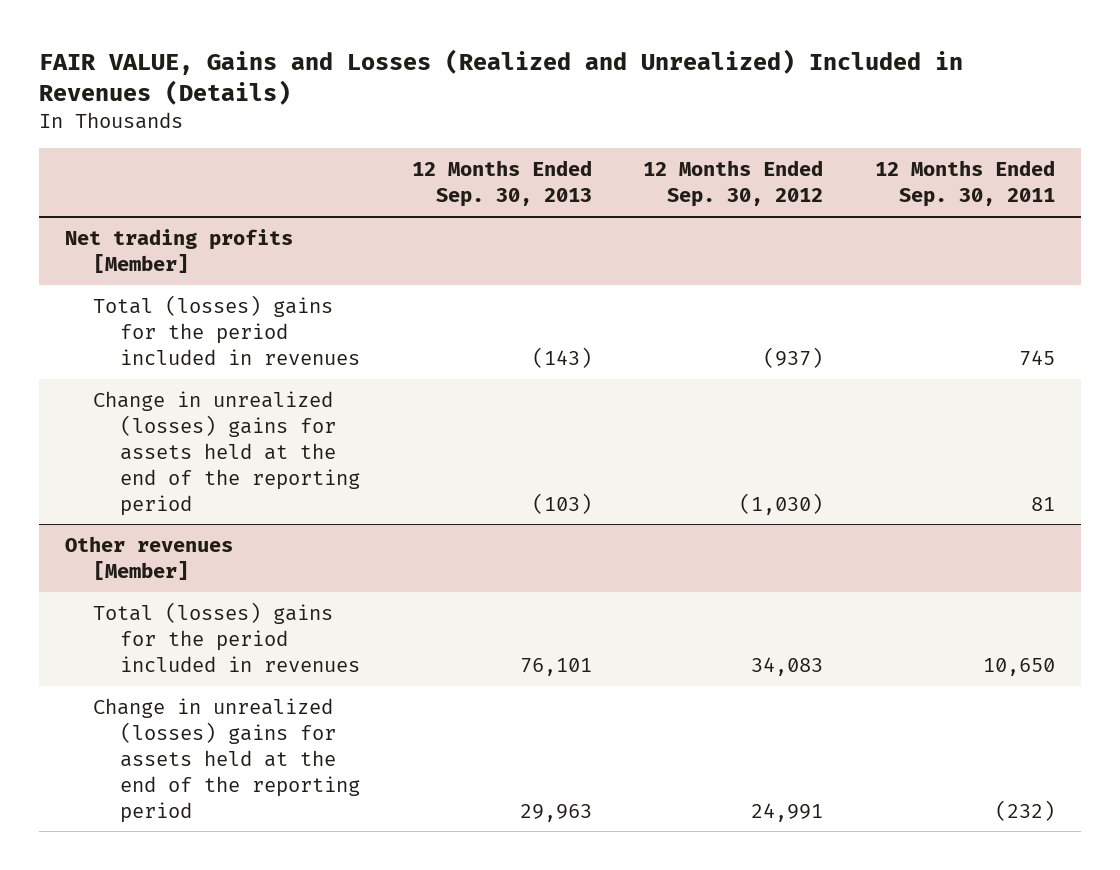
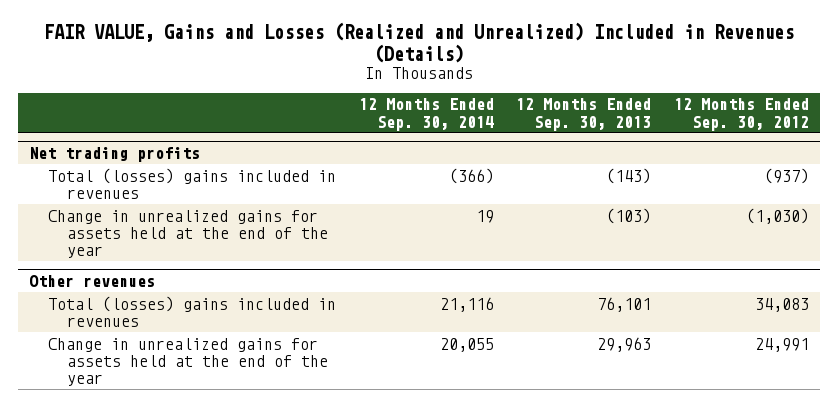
- | 12 Months Ended Sep. 30, 2013 | 12 Months Ended Sep. 30, 2012 | 12 Months Ended Sep. 30, 2011
+ | 12 Months Ended Sep. 30, 2014 | 12 Months Ended Sep. 30, 2013 | 12 Months Ended Sep. 30, 2012
- Net trading profits [Member]
- Total (losses) gains for the period included in revenues | (143) | (937) | 745
- Change in unrealized (losses) gains for assets held at the end of the reporting period | (103) | (1,030) | 81
- Other revenues [Member]
- Total (losses) gains for the period included in revenues | 76,101 | 34,083 | 10,650
- Change in unrealized (losses) gains for assets held at the end of the reporting period | 29,963 | 24,991 | (232)
+ Net trading profits
+ Total (losses) gains included in revenues | (366) | (143) | (937)
+ Change in unrealized gains for assets held at the end of the year | 19 | (103) | (1,030)
+ Other revenues
+ Total (losses) gains included in revenues | 21,116 | 76,101 | 34,083
+ Change in unrealized gains for assets held at the end of the year | 20,055 | 29,963 | 24,991

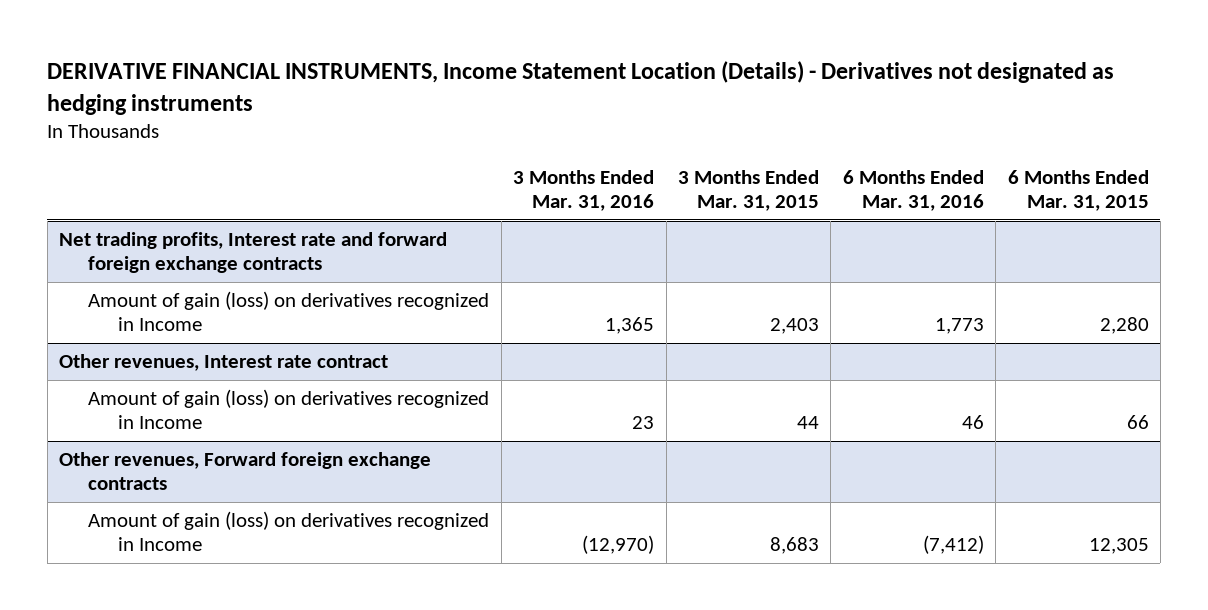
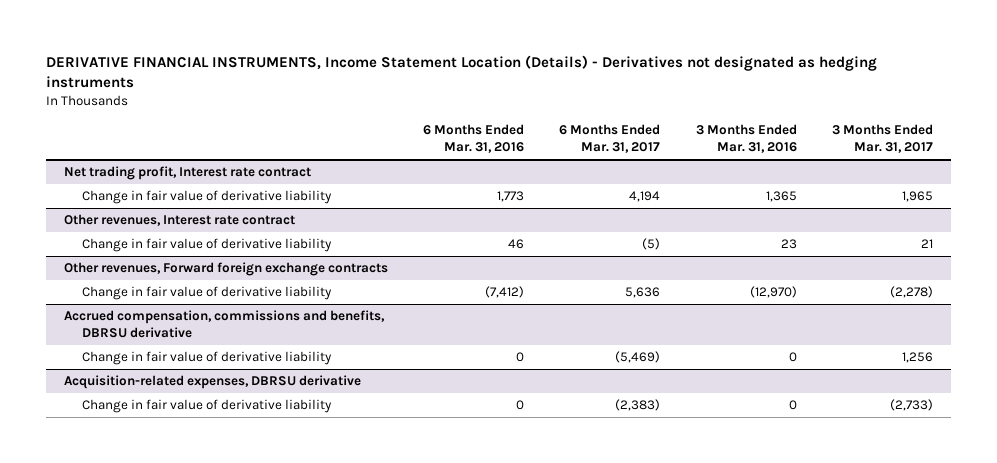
- | 3 Months Ended Mar. 31, 2016 | 3 Months Ended Mar. 31, 2015 | 6 Months Ended Mar. 31, 2016 | 6 Months Ended Mar. 31, 2015
+ | 6 Months Ended Mar. 31, 2016 | 6 Months Ended Mar. 31, 2017 | 3 Months Ended Mar. 31, 2016 | 3 Months Ended Mar. 31, 2017
- Net trading profits, Interest rate and forward foreign exchange contracts
- Amount of gain (loss) on derivatives recognized in Income | 1,365 | 2,403 | 1,773 | 2,280
+ Net trading profit, Interest rate contract
+ Change in fair value of derivative liability | 1,773 | 4,194 | 1,365 | 1,965
@ Other revenues, Interest rate contract
- Amount of gain (loss) on derivatives recognized in Income | 23 | 44 | 46 | 66
+ Change in fair value of derivative liability | 46 | (5) | 23 | 21
@ Other revenues, Forward foreign exchange contracts
- Amount of gain (loss) on derivatives recognized in Income | (12,970) | 8,683 | (7,412) | 12,305
+ Change in fair value of derivative liability | (7,412) | 5,636 | (12,970) | (2,278)
+ Accrued compensation, commissions and benefits, DBRSU derivative
+ Change in fair value of derivative liability | 0 | (5,469) | 0 | 1,256
+ Acquisition-related expenses, DBRSU derivative
+ Change in fair value of derivative liability | 0 | (2,383) | 0 | (2,733)

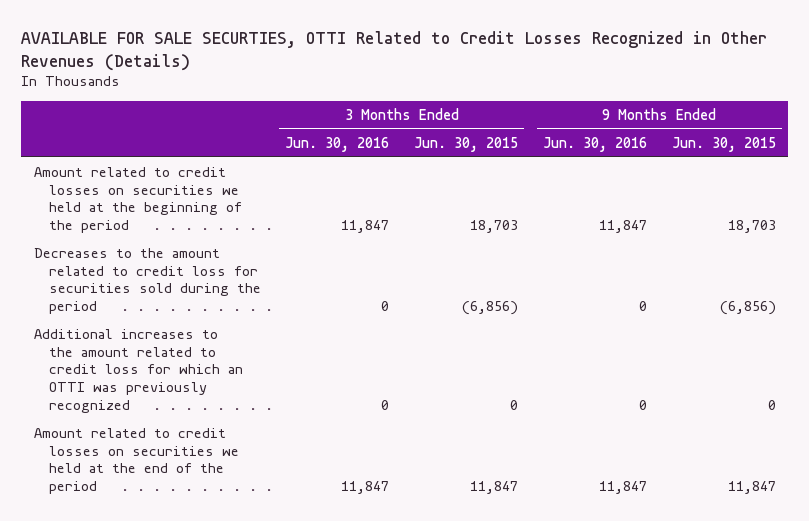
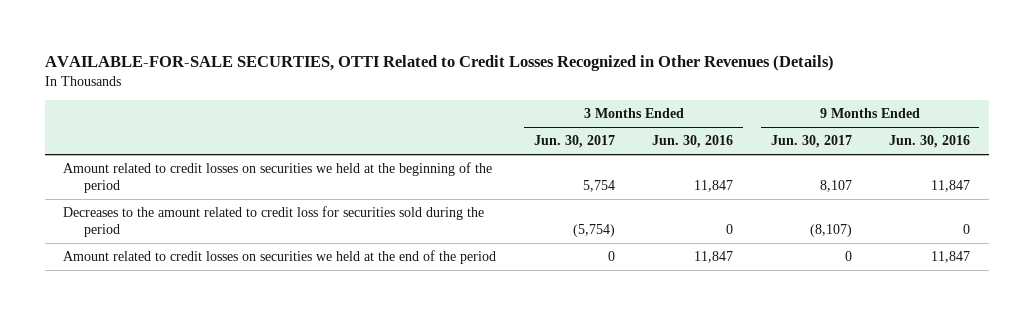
- AVAILABLE FOR SALE SECURTIES, OTTI Related to Credit Losses Recognized in Other Revenues (Details)
+ AVAILABLE-FOR-SALE SECURTIES, OTTI Related to Credit Losses Recognized in Other Revenues (Details)
- | 3 Months Ended Jun. 30, 2016 | 3 Months Ended Jun. 30, 2015 | 9 Months Ended Jun. 30, 2016 | 9 Months Ended Jun. 30, 2015
+ | 3 Months Ended Jun. 30, 2017 | 3 Months Ended Jun. 30, 2016 | 9 Months Ended Jun. 30, 2017 | 9 Months Ended Jun. 30, 2016
- Additional increases to the amount related to credit loss for which an OTTI was previously recognized | 0 | 0 | 0 | 0

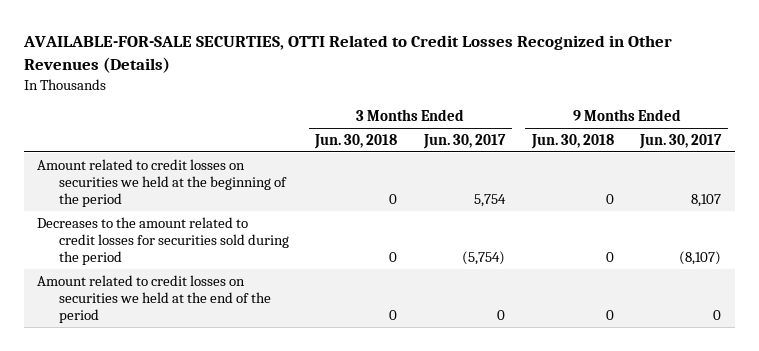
- | 3 Months Ended Jun. 30, 2017 | 3 Months Ended Jun. 30, 2016 | 9 Months Ended Jun. 30, 2017 | 9 Months Ended Jun. 30, 2016
+ | 3 Months Ended Jun. 30, 2018 | 3 Months Ended Jun. 30, 2017 | 9 Months Ended Jun. 30, 2018 | 9 Months Ended Jun. 30, 2017
- Decreases to the amount related to credit loss for securities sold during the period | (5,754) | 0 | (8,107) | 0
+ Decreases to the amount related to credit losses for securities sold during the period | 0 | (5,754) | 0 | (8,107)

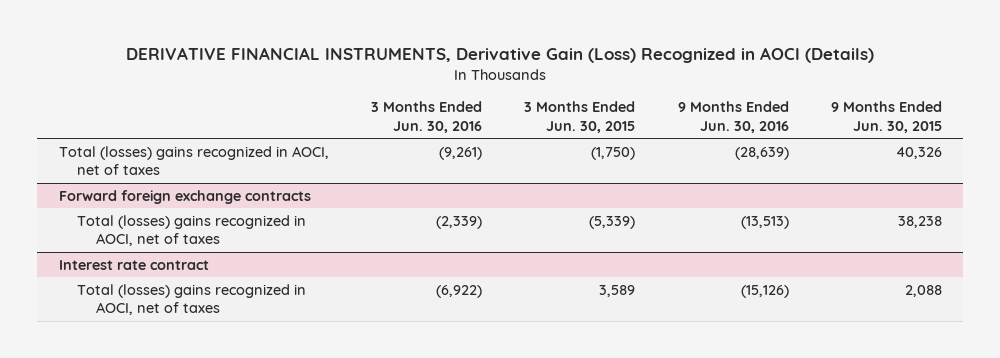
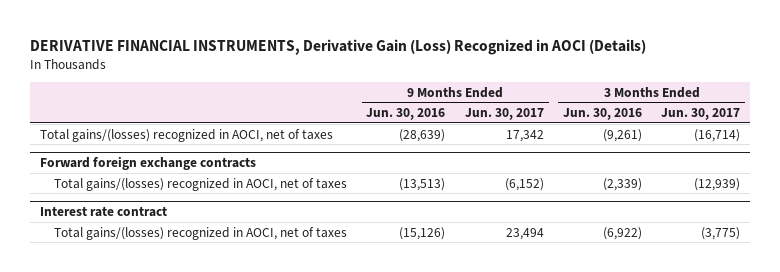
- | 3 Months Ended Jun. 30, 2016 | 3 Months Ended Jun. 30, 2015 | 9 Months Ended Jun. 30, 2016 | 9 Months Ended Jun. 30, 2015
+ | 9 Months Ended Jun. 30, 2016 | 9 Months Ended Jun. 30, 2017 | 3 Months Ended Jun. 30, 2016 | 3 Months Ended Jun. 30, 2017
- Total (losses) gains recognized in AOCI, net of taxes | (9,261) | (1,750) | (28,639) | 40,326
+ Total gains/(losses) recognized in AOCI, net of taxes | (28,639) | 17,342 | (9,261) | (16,714)
@ Forward foreign exchange contracts
- Total (losses) gains recognized in AOCI, net of taxes | (2,339) | (5,339) | (13,513) | 38,238
+ Total gains/(losses) recognized in AOCI, net of taxes | (13,513) | (6,152) | (2,339) | (12,939)
@ Interest rate contract
- Total (losses) gains recognized in AOCI, net of taxes | (6,922) | 3,589 | (15,126) | 2,088
+ Total gains/(losses) recognized in AOCI, net of taxes | (15,126) | 23,494 | (6,922) | (3,775)

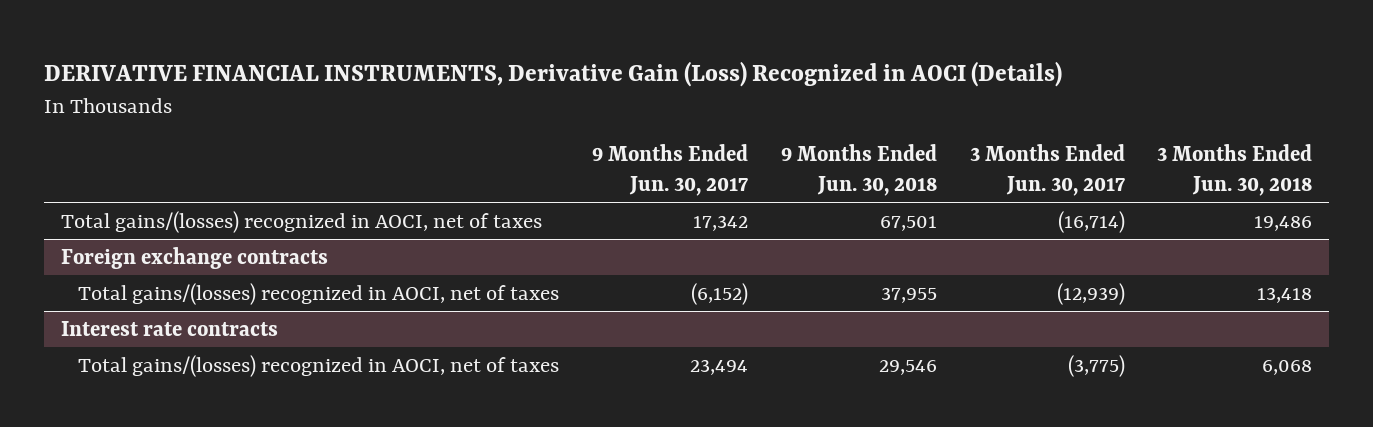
- | 9 Months Ended Jun. 30, 2016 | 9 Months Ended Jun. 30, 2017 | 3 Months Ended Jun. 30, 2016 | 3 Months Ended Jun. 30, 2017
+ | 9 Months Ended Jun. 30, 2017 | 9 Months Ended Jun. 30, 2018 | 3 Months Ended Jun. 30, 2017 | 3 Months Ended Jun. 30, 2018
- Forward foreign exchange contracts
+ Foreign exchange contracts
- Interest rate contract
+ Interest rate contracts

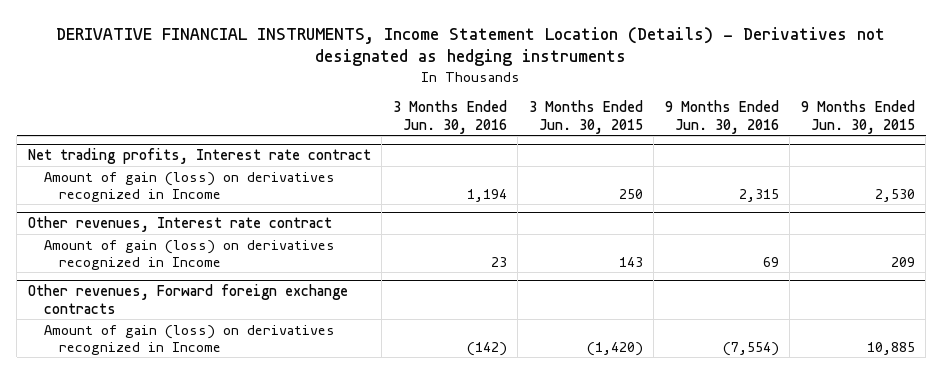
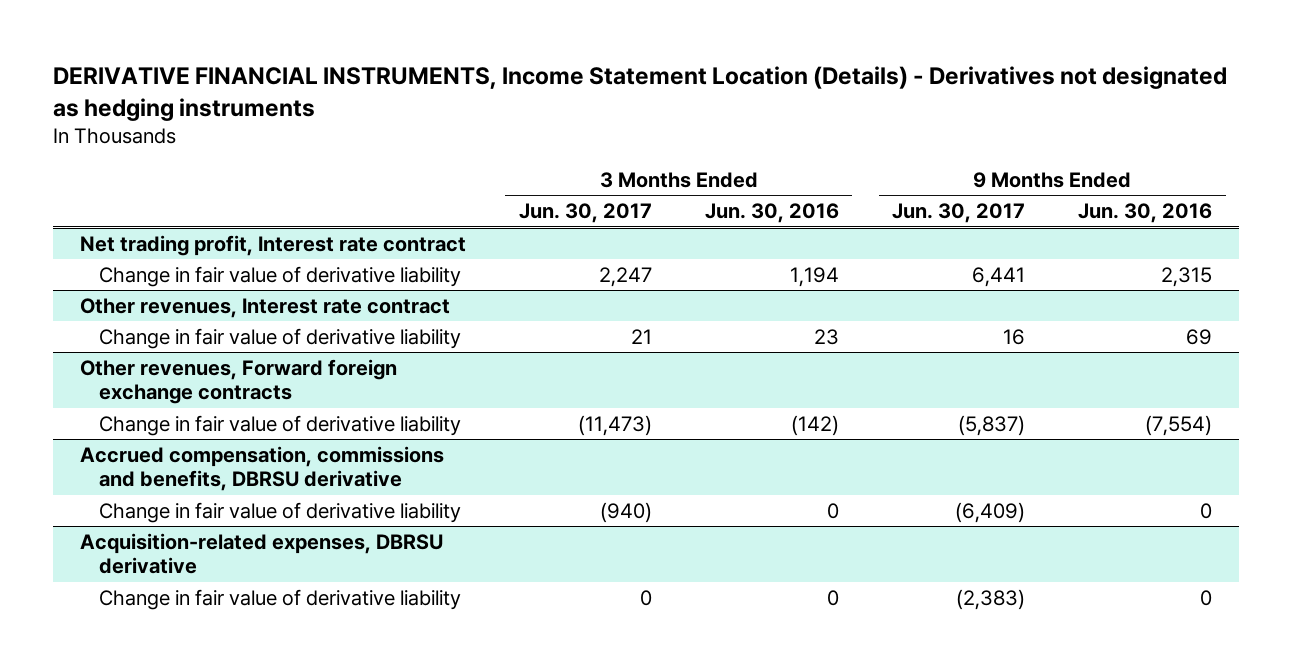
- | 3 Months Ended Jun. 30, 2016 | 3 Months Ended Jun. 30, 2015 | 9 Months Ended Jun. 30, 2016 | 9 Months Ended Jun. 30, 2015
+ | 3 Months Ended Jun. 30, 2017 | 3 Months Ended Jun. 30, 2016 | 9 Months Ended Jun. 30, 2017 | 9 Months Ended Jun. 30, 2016
- Net trading profits, Interest rate contract
- Amount of gain (loss) on derivatives recognized in Income | 1,194 | 250 | 2,315 | 2,530
+ Net trading profit, Interest rate contract
+ Change in fair value of derivative liability | 2,247 | 1,194 | 6,441 | 2,315
@ Other revenues, Interest rate contract
- Amount of gain (loss) on derivatives recognized in Income | 23 | 143 | 69 | 209
+ Change in fair value of derivative liability | 21 | 23 | 16 | 69
@ Other revenues, Forward foreign exchange contracts
- Amount of gain (loss) on derivatives recognized in Income | (142) | (1,420) | (7,554) | 10,885
+ Change in fair value of derivative liability | (11,473) | (142) | (5,837) | (7,554)
+ Accrued compensation, commissions and benefits, DBRSU derivative
+ Change in fair value of derivative liability | (940) | 0 | (6,409) | 0
+ Acquisition-related expenses, DBRSU derivative
+ Change in fair value of derivative liability | 0 | 0 | (2,383) | 0

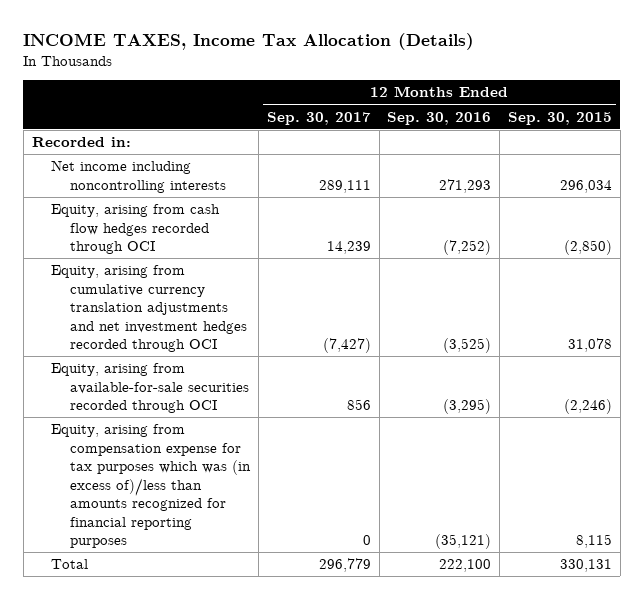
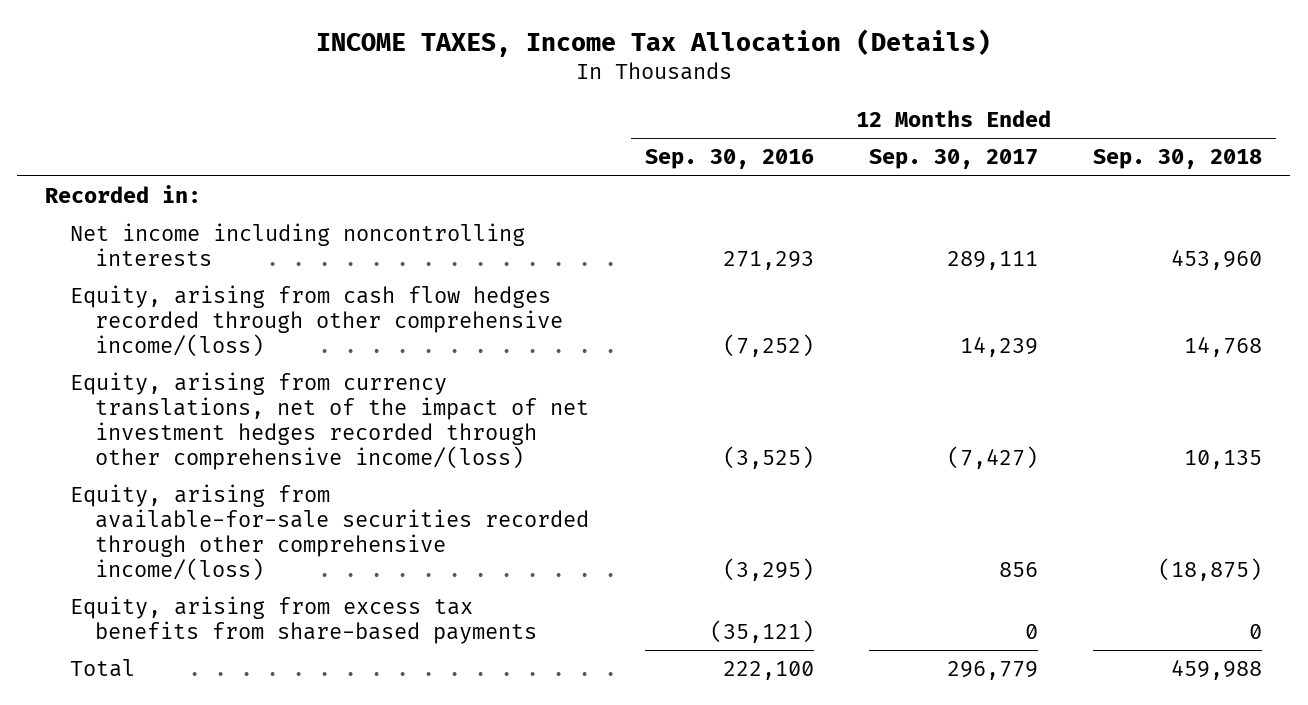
- | 12 Months Ended Sep. 30, 2017 | 12 Months Ended Sep. 30, 2016 | 12 Months Ended Sep. 30, 2015
+ | 12 Months Ended Sep. 30, 2016 | 12 Months Ended Sep. 30, 2017 | 12 Months Ended Sep. 30, 2018
- Equity, arising from cash flow hedges recorded through OCI | 14,239 | (7,252) | (2,850)
- Equity, arising from cumulative currency translation adjustments and net investment hedges recorded through OCI | (7,427) | (3,525) | 31,078
- Equity, arising from available-for-sale securities recorded through OCI | 856 | (3,295) | (2,246)
- Equity, arising from compensation expense for tax purposes which was (in excess of)/less than amounts recognized for financial reporting purposes | 0 | (35,121) | 8,115
+ Equity, arising from cash flow hedges recorded through other comprehensive income/(loss) | (7,252) | 14,239 | 14,768
+ Equity, arising from currency translations, net of the impact of net investment hedges recorded through other comprehensive income/(loss) | (3,525) | (7,427) | 10,135
+ Equity, arising from available-for-sale securities recorded through other comprehensive income/(loss) | (3,295) | 856 | (18,875)
+ Equity, arising from excess tax benefits from share-based payments | (35,121) | 0 | 0

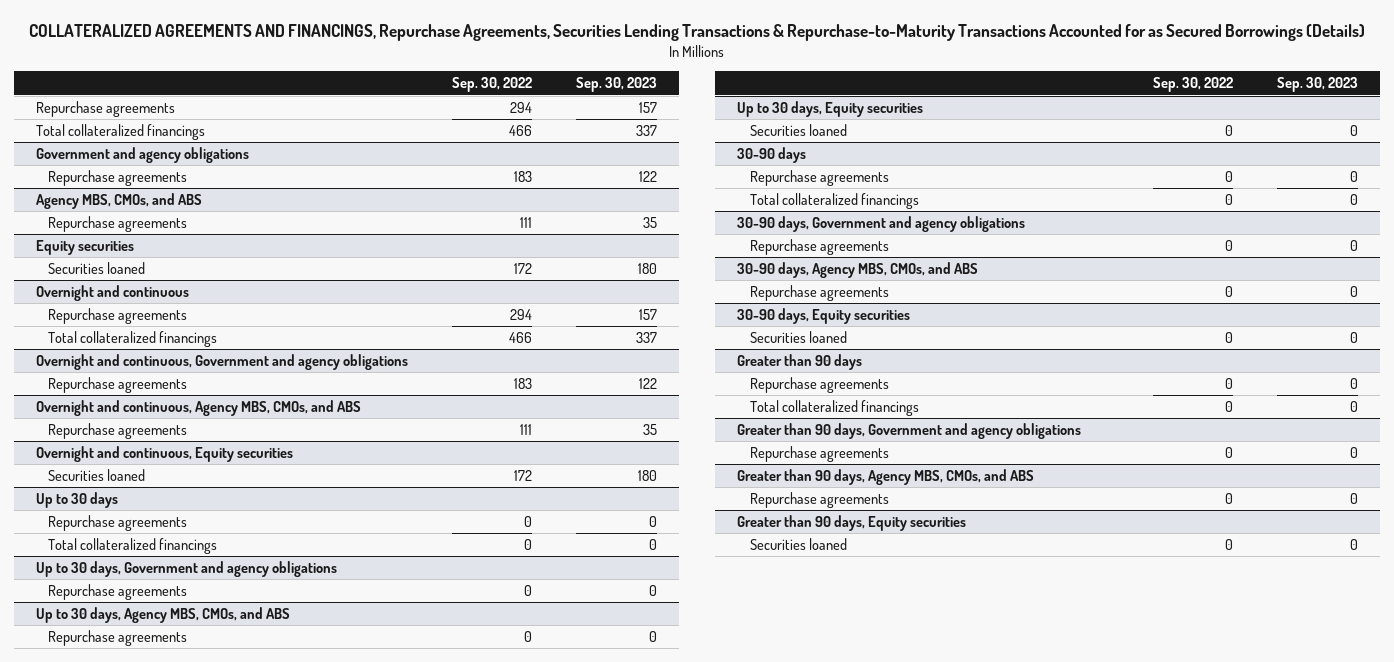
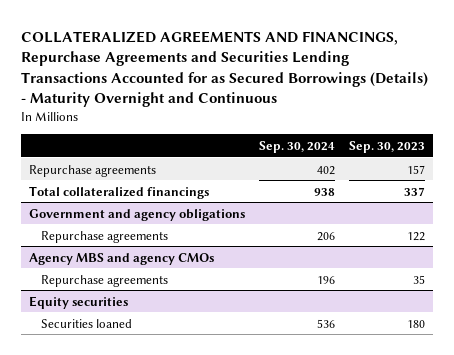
- COLLATERALIZED AGREEMENTS AND FINANCINGS, Repurchase Agreements, Securities Lending Transactions & Repurchase-to-Maturity Transactions Accounted for as Secured Borrowings (Details)
+ COLLATERALIZED AGREEMENTS AND FINANCINGS, Repurchase Agreements and Securities Lending Transactions Accounted for as Secured Borrowings (Details) - Maturity Overnight and Continuous
- | Sep. 30, 2022 | Sep. 30, 2023
+ | Sep. 30, 2024 | Sep. 30, 2023
- Agency MBS, CMOs, and ABS
+ Agency MBS and agency CMOs
- Overnight and continuous
- Repurchase agreements | 294 | 157
- Total collateralized financings | 466 | 337
- Overnight and continuous, Government and agency obligations
- Repurchase agreements | 183 | 122
- Overnight and continuous, Agency MBS, CMOs, and ABS
- Repurchase agreements | 111 | 35
- Overnight and continuous, Equity securities
- Securities loaned | 172 | 180
- Up to 30 days
- Repurchase agreements | 0 | 0
- Total collateralized financings | 0 | 0
- Up to 30 days, Government and agency obligations
- Repurchase agreements | 0 | 0
- Up to 30 days, Agency MBS, CMOs, and ABS
- Repurchase agreements | 0 | 0
- Up to 30 days, Equity securities
- Securities loaned | 0 | 0
- 30-90 days
- Repurchase agreements | 0 | 0
- Total collateralized financings | 0 | 0
- 30-90 days, Government and agency obligations
- Repurchase agreements | 0 | 0
- 30-90 days, Agency MBS, CMOs, and ABS
- Repurchase agreements | 0 | 0
- 30-90 days, Equity securities
- Securities loaned | 0 | 0
- Greater than 90 days
- Repurchase agreements | 0 | 0
- Total collateralized financings | 0 | 0
- Greater than 90 days, Government and agency obligations
- Repurchase agreements | 0 | 0
- Greater than 90 days, Agency MBS, CMOs, and ABS
- Repurchase agreements | 0 | 0
- Greater than 90 days, Equity securities
- Securities loaned | 0 | 0

